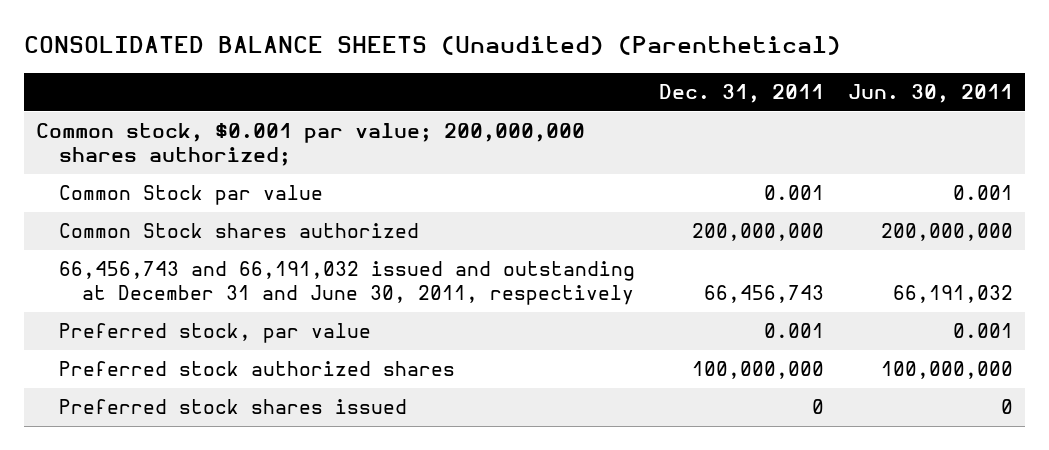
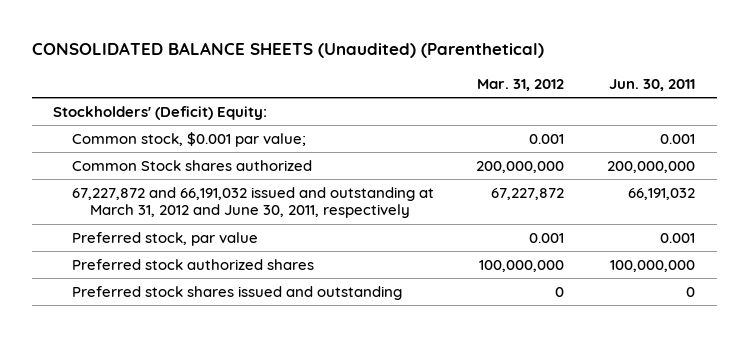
- | Dec. 31, 2011 | Jun. 30, 2011
+ | Mar. 31, 2012 | Jun. 30, 2011
- Common stock, $0.001 par value; 200,000,000 shares authorized;
- Common Stock par value | 0.001 | 0.001
+ Stockholders' (Deficit) Equity:
+ Common stock, $0.001 par value; | 0.001 | 0.001
- 66,456,743 and 66,191,032 issued and outstanding at December 31 and June 30, 2011, respectively | 66,456,743 | 66,191,032
+ 67,227,872 and 66,191,032 issued and outstanding at March 31, 2012 and June 30, 2011, respectively | 67,227,872 | 66,191,032
- Preferred stock shares issued | 0 | 0
+ Preferred stock shares issued and outstanding | 0 | 0

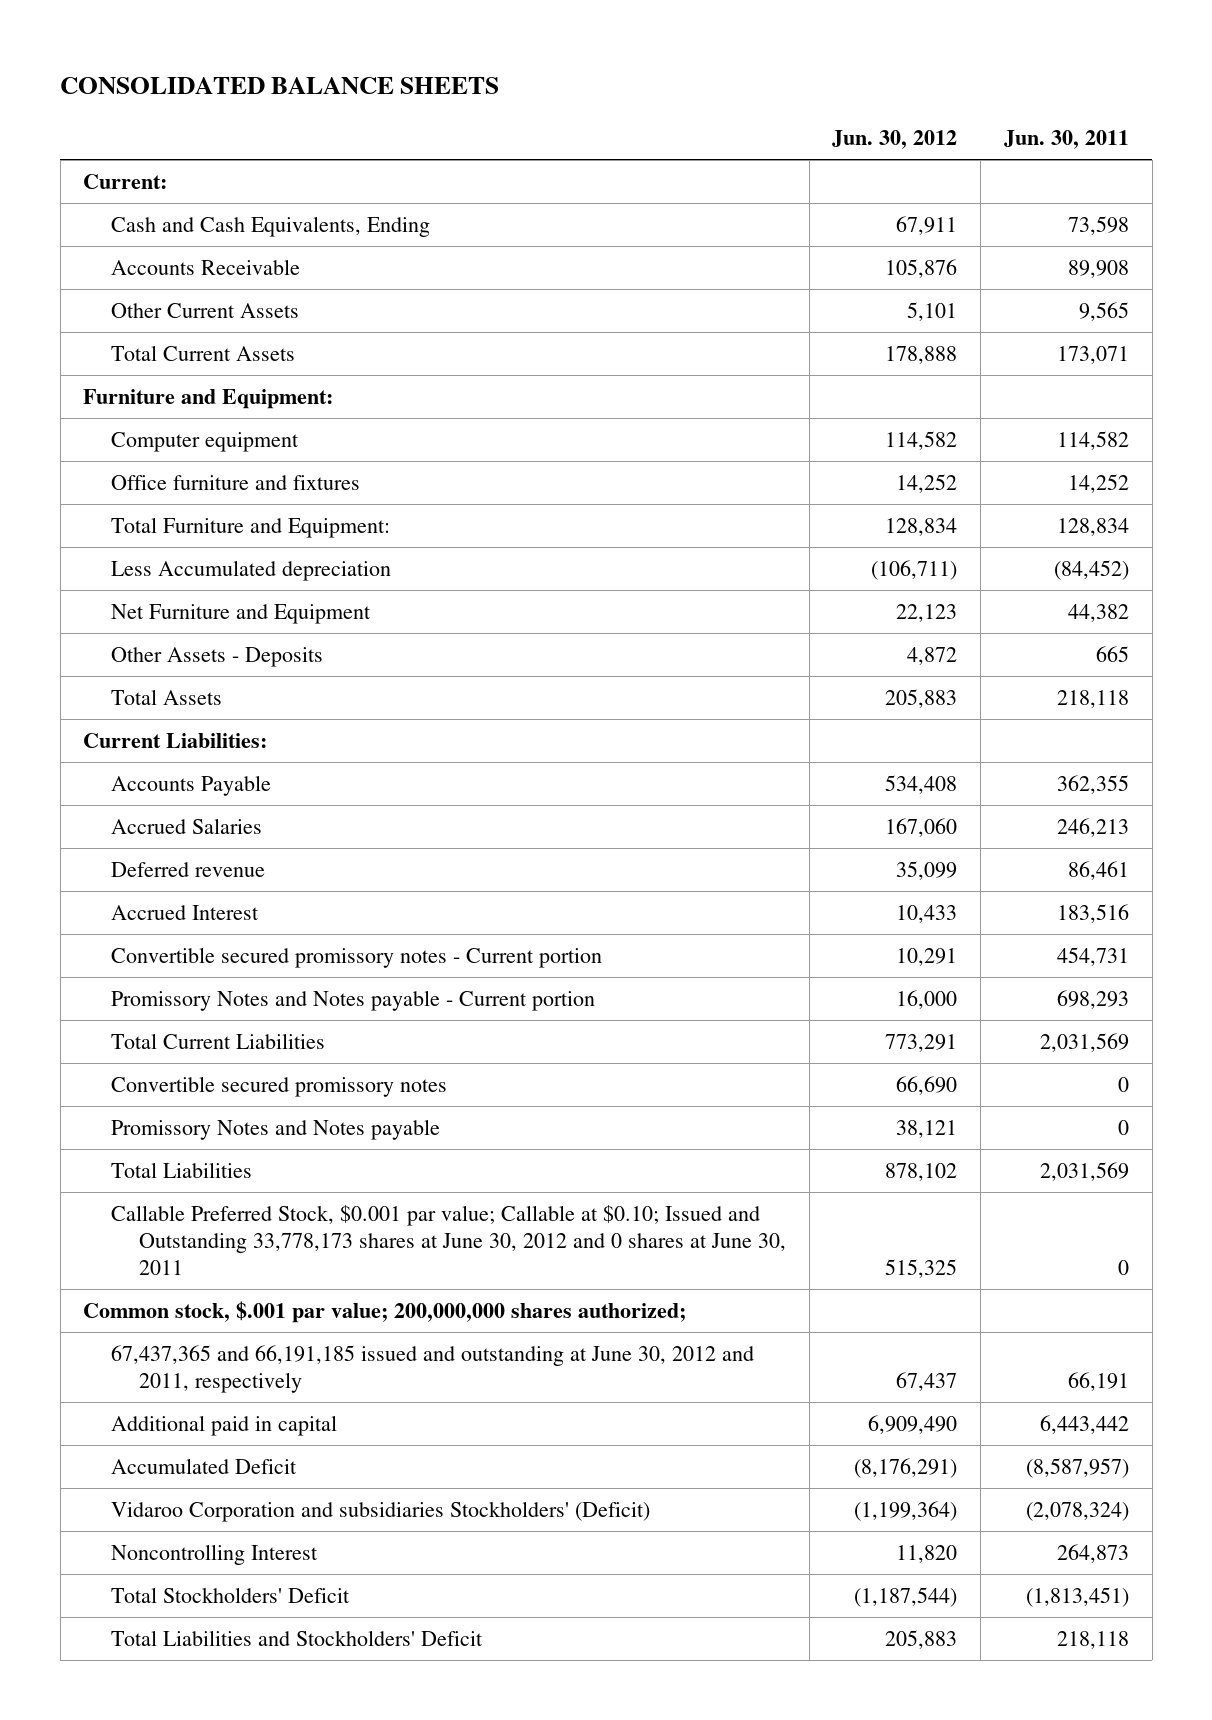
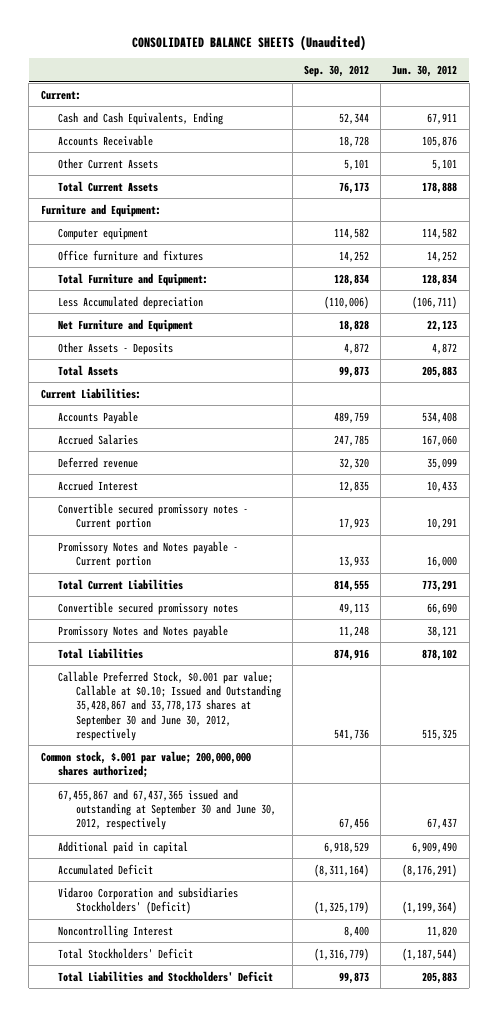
- CONSOLIDATED BALANCE SHEETS
+ CONSOLIDATED BALANCE SHEETS (Unaudited)
- | Jun. 30, 2012 | Jun. 30, 2011
+ | Sep. 30, 2012 | Jun. 30, 2012
- Callable Preferred Stock, $0.001 par value; Callable at $0.10; Issued and Outstanding 33,778,173 shares at June 30, 2012 and 0 shares at June 30, 2011 | 515,325 | 0
+ Callable Preferred Stock, $0.001 par value; Callable at $0.10; Issued and Outstanding 35,428,867 and 33,778,173 shares at September 30 and June 30, 2012, respectively | 541,736 | 515,325
- 67,437,365 and 66,191,185 issued and outstanding at June 30, 2012 and 2011, respectively | 67,437 | 66,191
+ 67,455,867 and 67,437,365 issued and outstanding at September 30 and June 30, 2012, respectively | 67,456 | 67,437

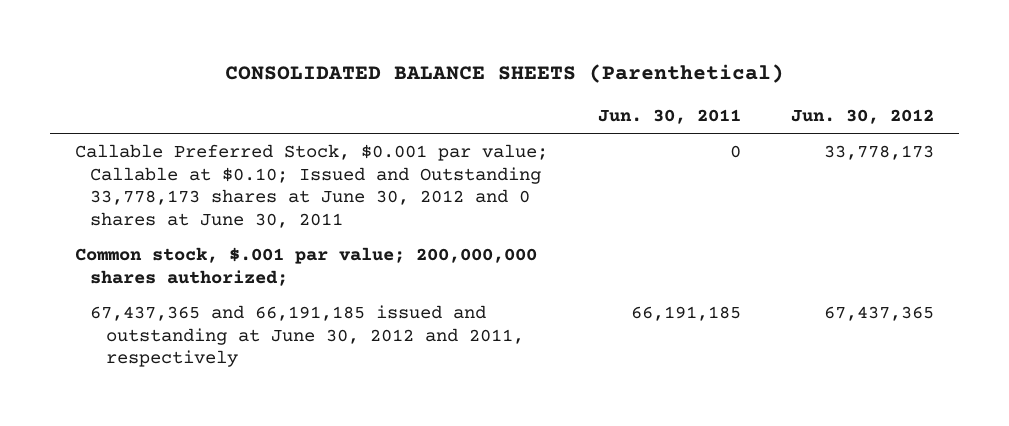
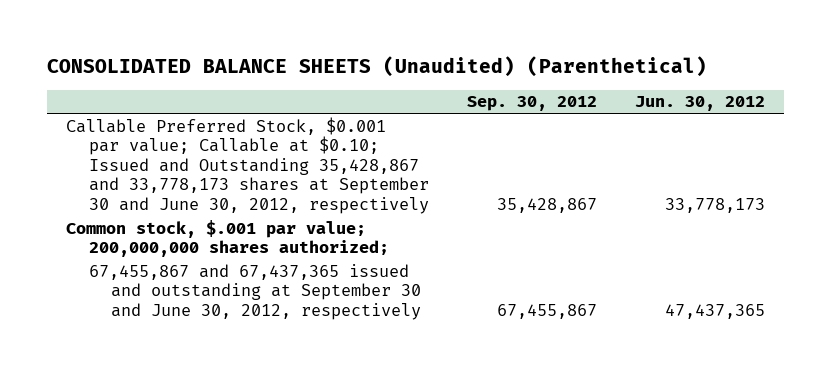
- CONSOLIDATED BALANCE SHEETS (Parenthetical)
+ CONSOLIDATED BALANCE SHEETS (Unaudited) (Parenthetical)
- | Jun. 30, 2011 | Jun. 30, 2012
+ | Sep. 30, 2012 | Jun. 30, 2012
- Callable Preferred Stock, $0.001 par value; Callable at $0.10; Issued and Outstanding 33,778,173 shares at June 30, 2012 and 0 shares at June 30, 2011 | 0 | 33,778,173
+ Callable Preferred Stock, $0.001 par value; Callable at $0.10; Issued and Outstanding 35,428,867 and 33,778,173 shares at September 30 and June 30, 2012, respectively | 35,428,867 | 33,778,173
- 67,437,365 and 66,191,185 issued and outstanding at June 30, 2012 and 2011, respectively | 66,191,185 | 67,437,365
+ 67,455,867 and 67,437,365 issued and outstanding at September 30 and June 30, 2012, respectively | 67,455,867 | 47,437,365

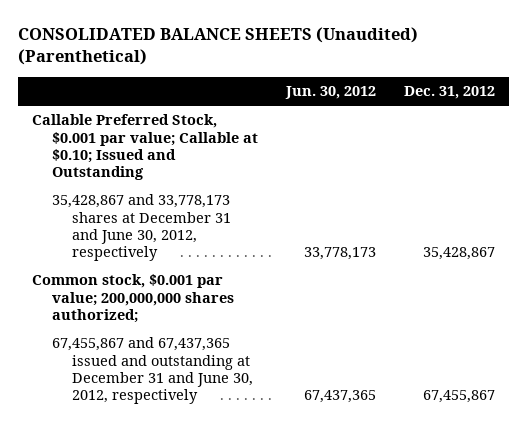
- | Sep. 30, 2012 | Jun. 30, 2012
+ | Jun. 30, 2012 | Dec. 31, 2012
- Callable Preferred Stock, $0.001 par value; Callable at $0.10; Issued and Outstanding 35,428,867 and 33,778,173 shares at September 30 and June 30, 2012, respectively | 35,428,867 | 33,778,173
- Common stock, $.001 par value; 200,000,000 shares authorized;
- 67,455,867 and 67,437,365 issued and outstanding at September 30 and June 30, 2012, respectively | 67,455,867 | 47,437,365
+ Callable Preferred Stock, $0.001 par value; Callable at $0.10; Issued and Outstanding
+ 35,428,867 and 33,778,173 shares at December 31 and June 30, 2012, respectively | 33,778,173 | 35,428,867
+ Common stock, $0.001 par value; 200,000,000 shares authorized;
+ 67,455,867 and 67,437,365 issued and outstanding at December 31 and June 30, 2012, respectively | 67,437,365 | 67,455,867

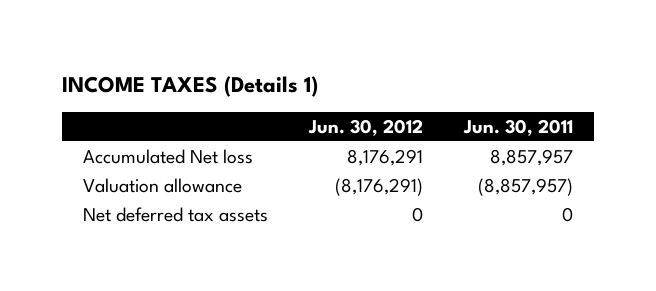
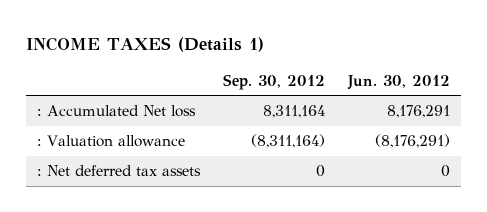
- | Jun. 30, 2012 | Jun. 30, 2011
+ | Sep. 30, 2012 | Jun. 30, 2012
- Accumulated Net loss | 8,176,291 | 8,857,957
- Valuation allowance | (8,176,291) | (8,857,957)
- Net deferred tax assets | 0 | 0
+ : Accumulated Net loss | 8,311,164 | 8,176,291
+ : Valuation allowance | (8,311,164) | (8,176,291)
+ : Net deferred tax assets | 0 | 0

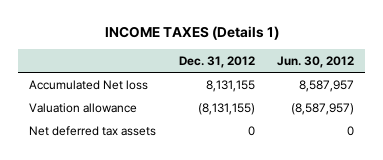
- | Sep. 30, 2012 | Jun. 30, 2012
+ | Dec. 31, 2012 | Jun. 30, 2012
- : Accumulated Net loss | 8,311,164 | 8,176,291
- : Valuation allowance | (8,311,164) | (8,176,291)
- : Net deferred tax assets | 0 | 0
+ Accumulated Net loss | 8,131,155 | 8,587,957
+ Valuation allowance | (8,131,155) | (8,587,957)
+ Net deferred tax assets | 0 | 0

